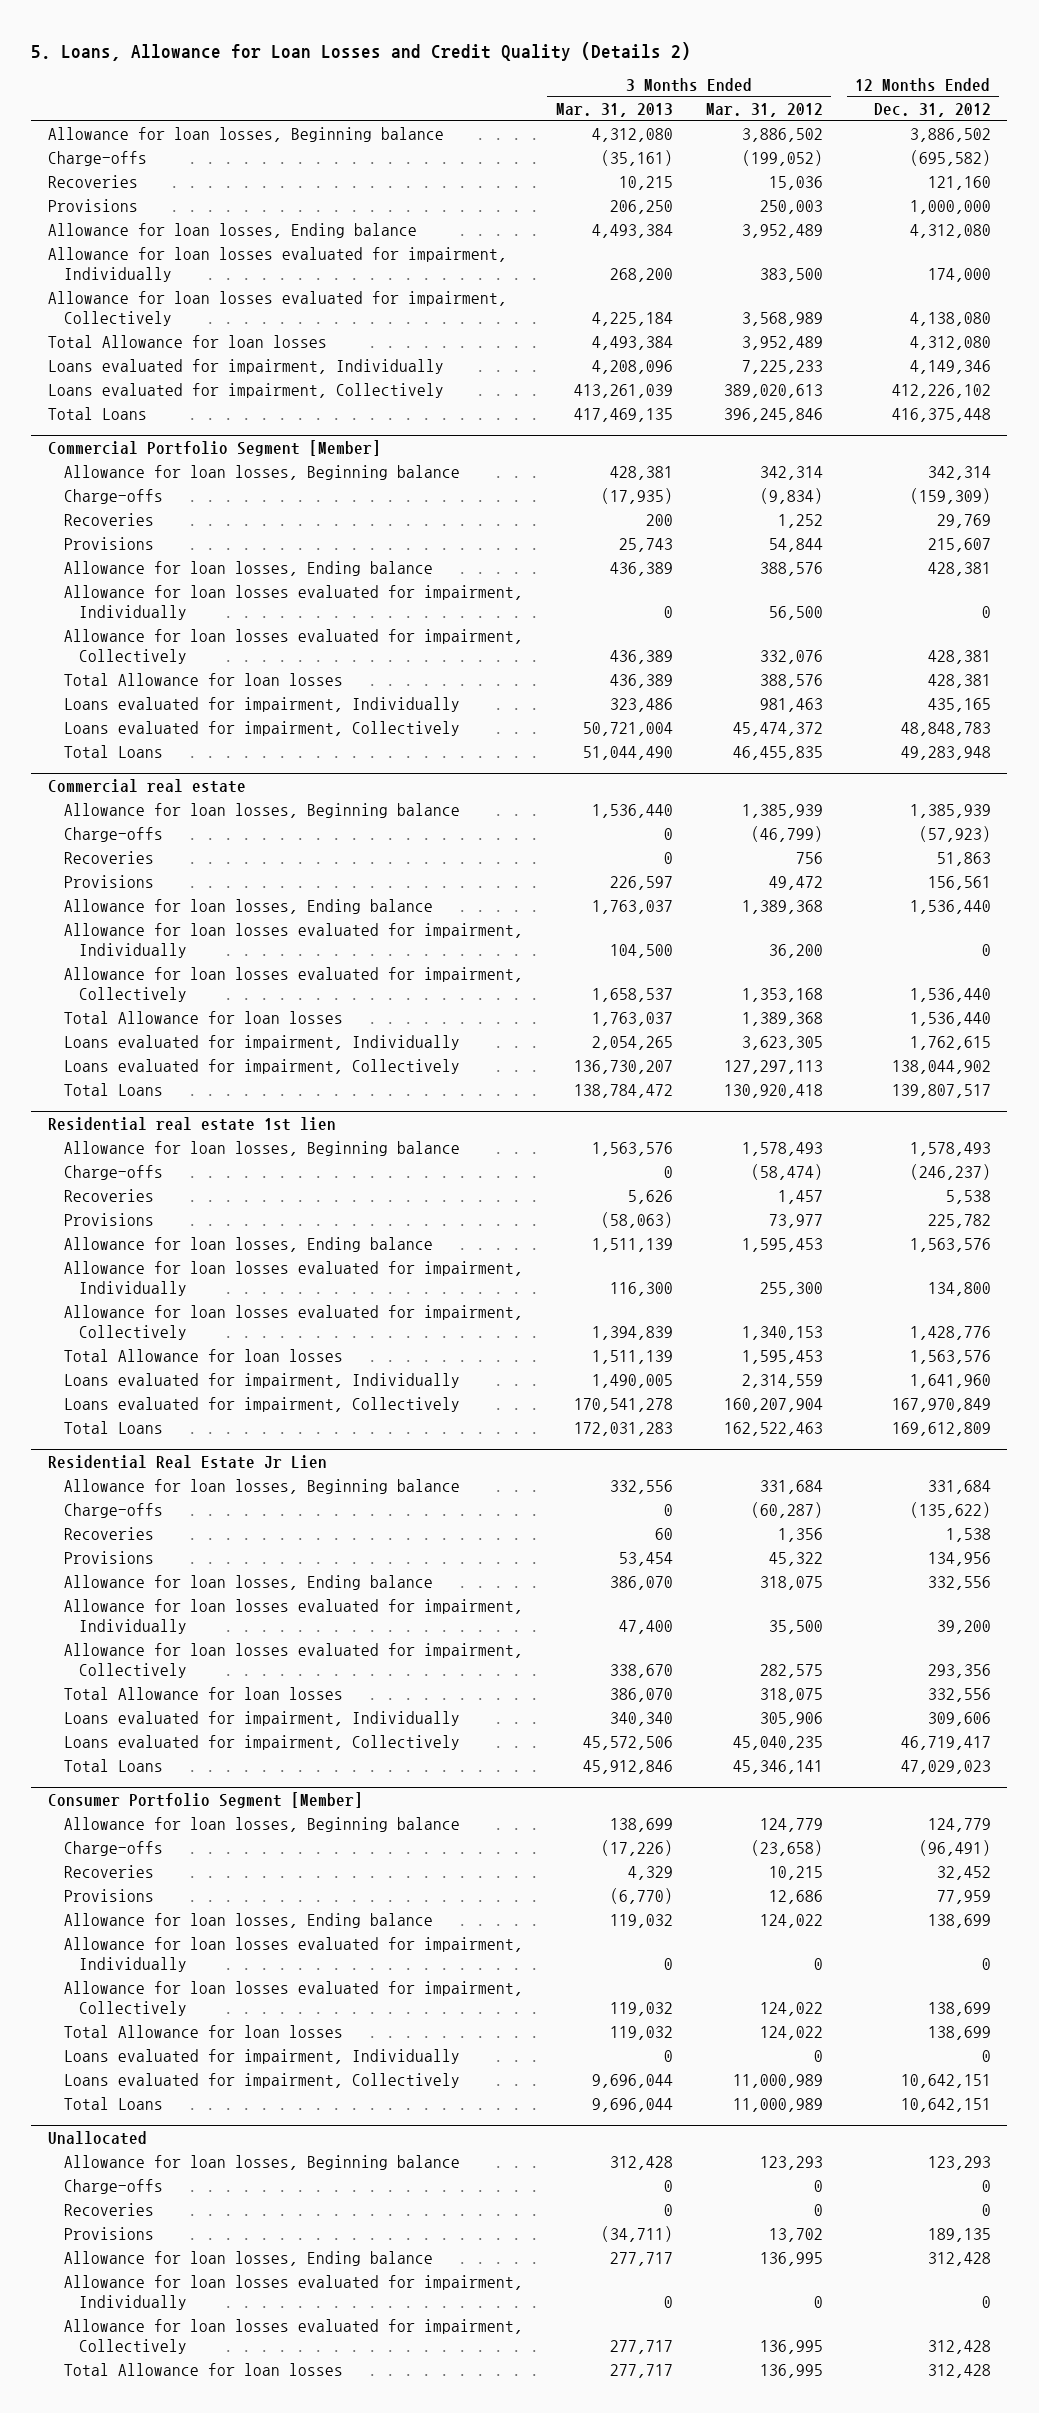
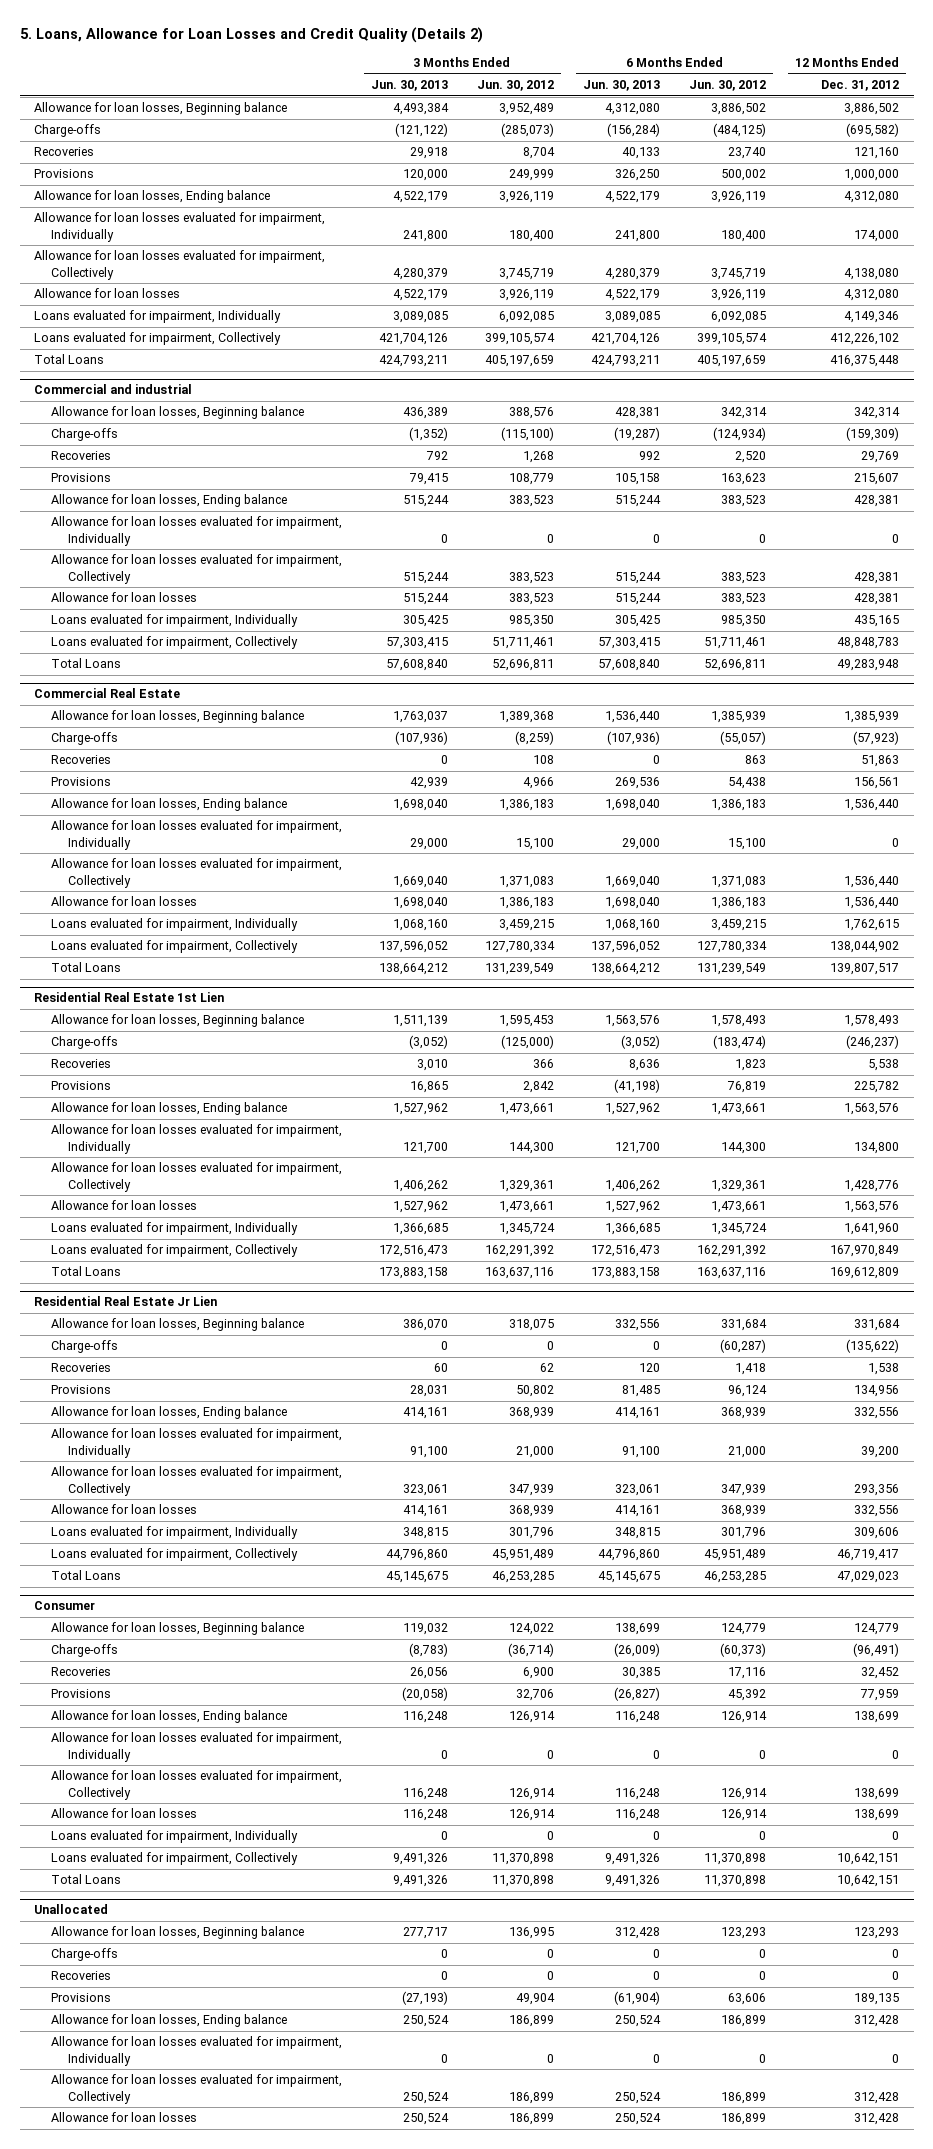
- | 3 Months Ended Mar. 31, 2013 | 3 Months Ended Mar. 31, 2012 | 12 Months Ended Dec. 31, 2012
+ | 3 Months Ended Jun. 30, 2013 | 3 Months Ended Jun. 30, 2012 | 6 Months Ended Jun. 30, 2013 | 6 Months Ended Jun. 30, 2012 | 12 Months Ended Dec. 31, 2012
- Total Allowance for loan losses | 4,493,384 | 3,952,489 | 4,312,080
+ Allowance for loan losses | 4,522,179 | 3,926,119 | 4,522,179 | 3,926,119 | 4,312,080
- Commercial Portfolio Segment [Member]
+ Commercial and industrial
- Total Allowance for loan losses | 436,389 | 388,576 | 428,381
+ Allowance for loan losses | 515,244 | 383,523 | 515,244 | 383,523 | 428,381
- Commercial real estate
+ Commercial Real Estate
- Total Allowance for loan losses | 1,763,037 | 1,389,368 | 1,536,440
+ Allowance for loan losses | 1,698,040 | 1,386,183 | 1,698,040 | 1,386,183 | 1,536,440
- Residential real estate 1st lien
+ Residential Real Estate 1st Lien
- Total Allowance for loan losses | 1,511,139 | 1,595,453 | 1,563,576
+ Allowance for loan losses | 1,527,962 | 1,473,661 | 1,527,962 | 1,473,661 | 1,563,576
@ Residential Real Estate Jr Lien
- Total Allowance for loan losses | 386,070 | 318,075 | 332,556
+ Allowance for loan losses | 414,161 | 368,939 | 414,161 | 368,939 | 332,556
- Consumer Portfolio Segment [Member]
+ Consumer
- Total Allowance for loan losses | 119,032 | 124,022 | 138,699
+ Allowance for loan losses | 116,248 | 126,914 | 116,248 | 126,914 | 138,699
@ Unallocated
- Total Allowance for loan losses | 277,717 | 136,995 | 312,428
+ Allowance for loan losses | 250,524 | 186,899 | 250,524 | 186,899 | 312,428

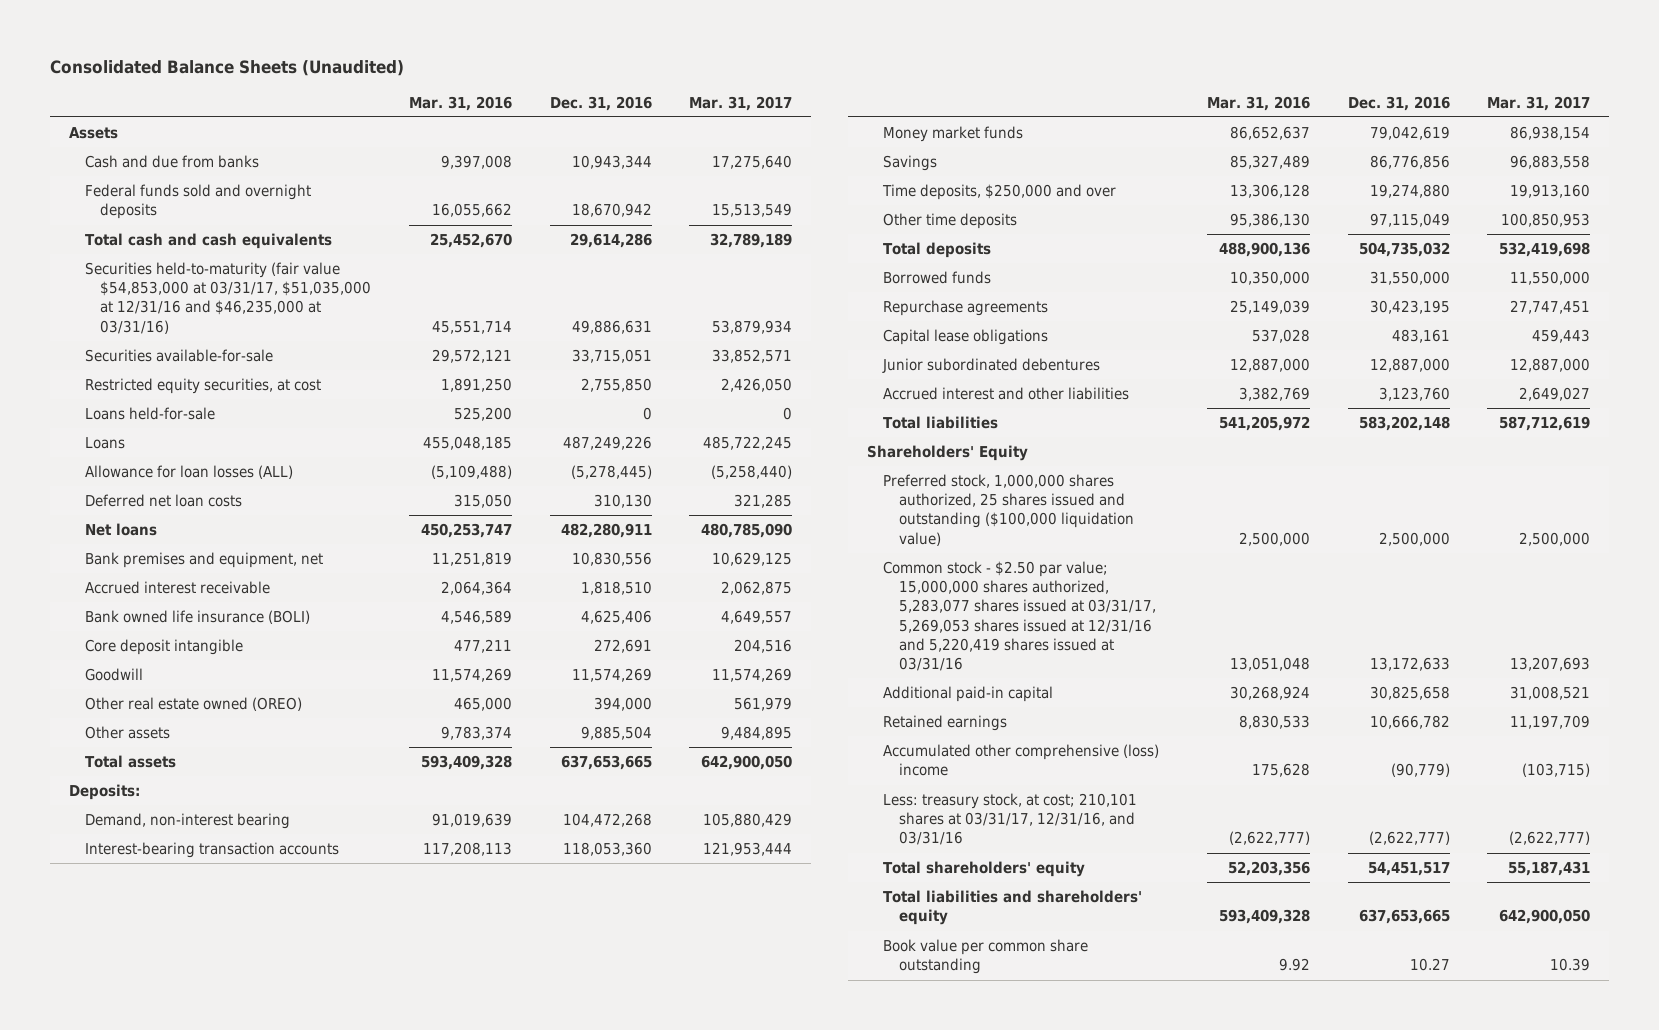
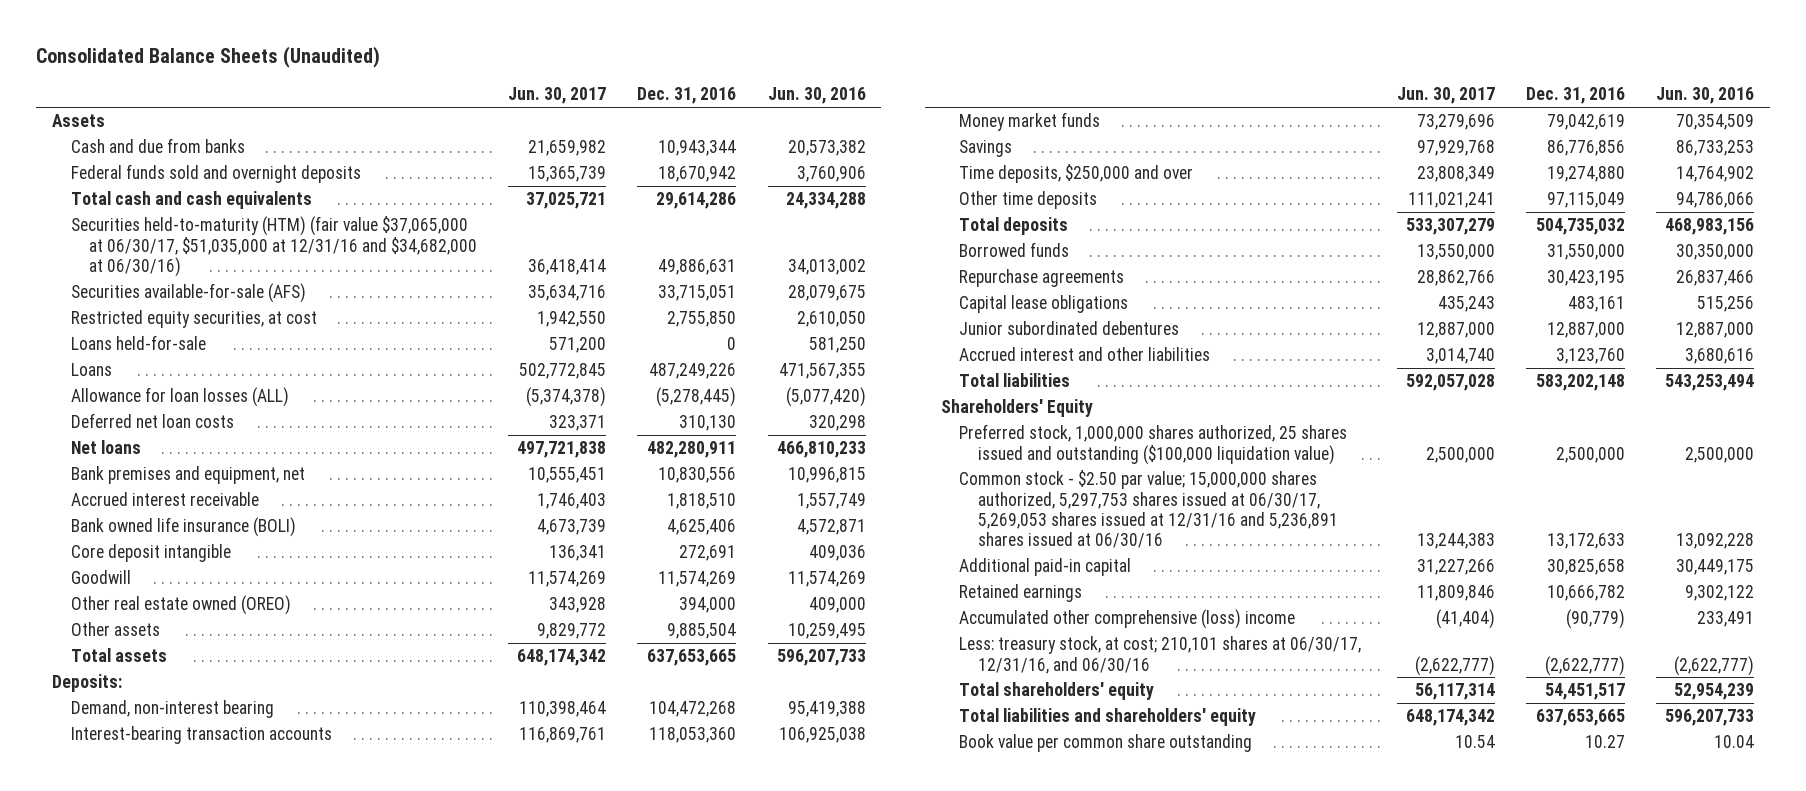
- | Mar. 31, 2016 | Dec. 31, 2016 | Mar. 31, 2017
+ | Jun. 30, 2017 | Dec. 31, 2016 | Jun. 30, 2016
- Securities held-to-maturity (fair value $54,853,000 at 03/31/17, $51,035,000 at 12/31/16 and $46,235,000 at 03/31/16) | 45,551,714 | 49,886,631 | 53,879,934
- Securities available-for-sale | 29,572,121 | 33,715,051 | 33,852,571
+ Securities held-to-maturity (HTM) (fair value $37,065,000 at 06/30/17, $51,035,000 at 12/31/16 and $34,682,000 at 06/30/16) | 36,418,414 | 49,886,631 | 34,013,002
+ Securities available-for-sale (AFS) | 35,634,716 | 33,715,051 | 28,079,675
- Common stock - $2.50 par value; 15,000,000 shares authorized, 5,283,077 shares issued at 03/31/17, 5,269,053 shares issued at 12/31/16 and 5,220,419 shares issued at 03/31/16 | 13,051,048 | 13,172,633 | 13,207,693
+ Common stock - $2.50 par value; 15,000,000 shares authorized, 5,297,753 shares issued at 06/30/17, 5,269,053 shares issued at 12/31/16 and 5,236,891 shares issued at 06/30/16 | 13,244,383 | 13,172,633 | 13,092,228
- Less: treasury stock, at cost; 210,101 shares at 03/31/17, 12/31/16, and 03/31/16 | (2,622,777) | (2,622,777) | (2,622,777)
+ Less: treasury stock, at cost; 210,101 shares at 06/30/17, 12/31/16, and 06/30/16 | (2,622,777) | (2,622,777) | (2,622,777)

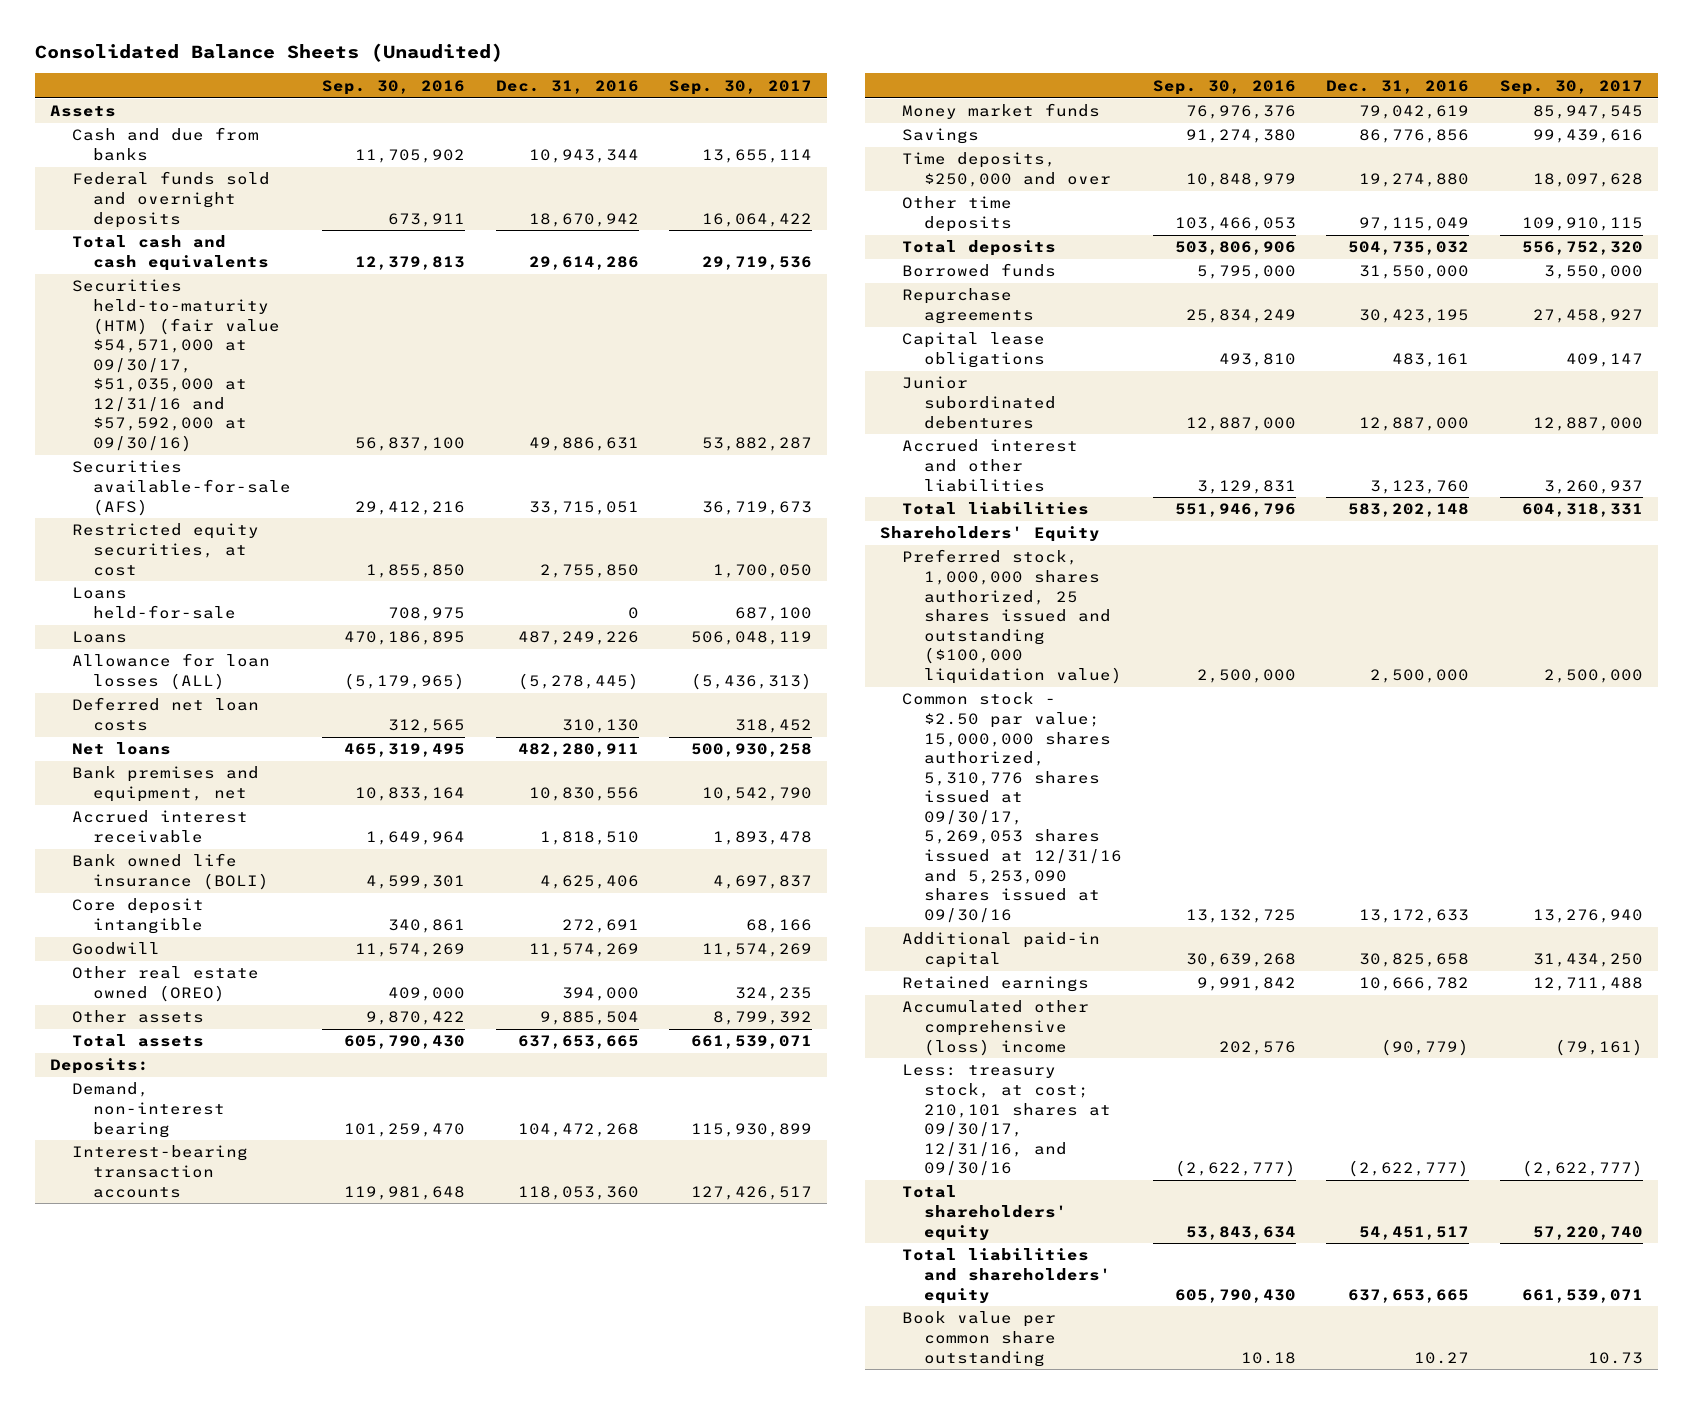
- | Jun. 30, 2017 | Dec. 31, 2016 | Jun. 30, 2016
+ | Sep. 30, 2016 | Dec. 31, 2016 | Sep. 30, 2017
- Securities held-to-maturity (HTM) (fair value $37,065,000 at 06/30/17, $51,035,000 at 12/31/16 and $34,682,000 at 06/30/16) | 36,418,414 | 49,886,631 | 34,013,002
+ Securities held-to-maturity (HTM) (fair value $54,571,000 at 09/30/17, $51,035,000 at 12/31/16 and $57,592,000 at 09/30/16) | 56,837,100 | 49,886,631 | 53,882,287
- Common stock - $2.50 par value; 15,000,000 shares authorized, 5,297,753 shares issued at 06/30/17, 5,269,053 shares issued at 12/31/16 and 5,236,891 shares issued at 06/30/16 | 13,244,383 | 13,172,633 | 13,092,228
+ Common stock - $2.50 par value; 15,000,000 shares authorized, 5,310,776 shares issued at 09/30/17, 5,269,053 shares issued at 12/31/16 and 5,253,090 shares issued at 09/30/16 | 13,132,725 | 13,172,633 | 13,276,940
- Less: treasury stock, at cost; 210,101 shares at 06/30/17, 12/31/16, and 06/30/16 | (2,622,777) | (2,622,777) | (2,622,777)
+ Less: treasury stock, at cost; 210,101 shares at 09/30/17, 12/31/16, and 09/30/16 | (2,622,777) | (2,622,777) | (2,622,777)

